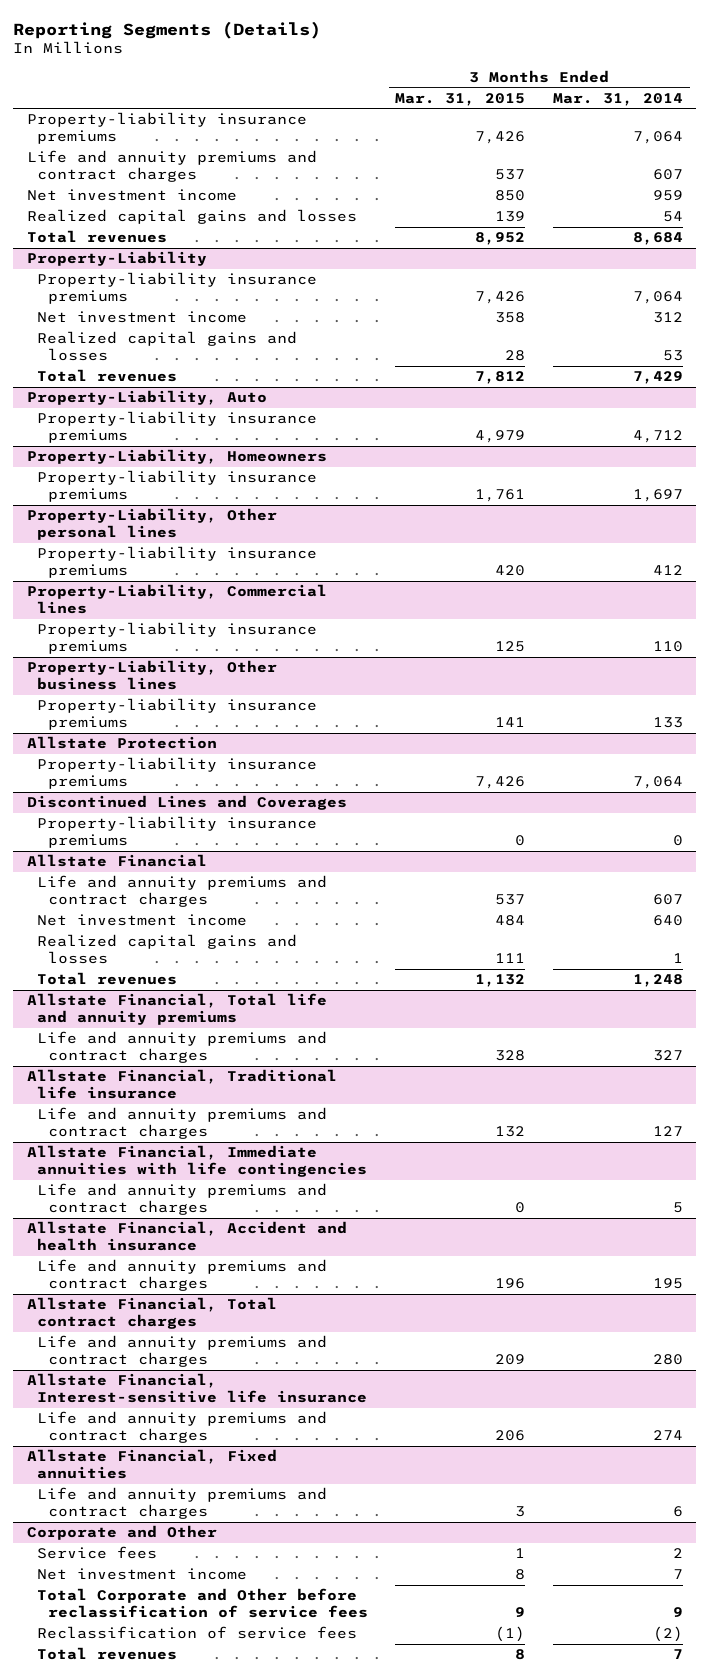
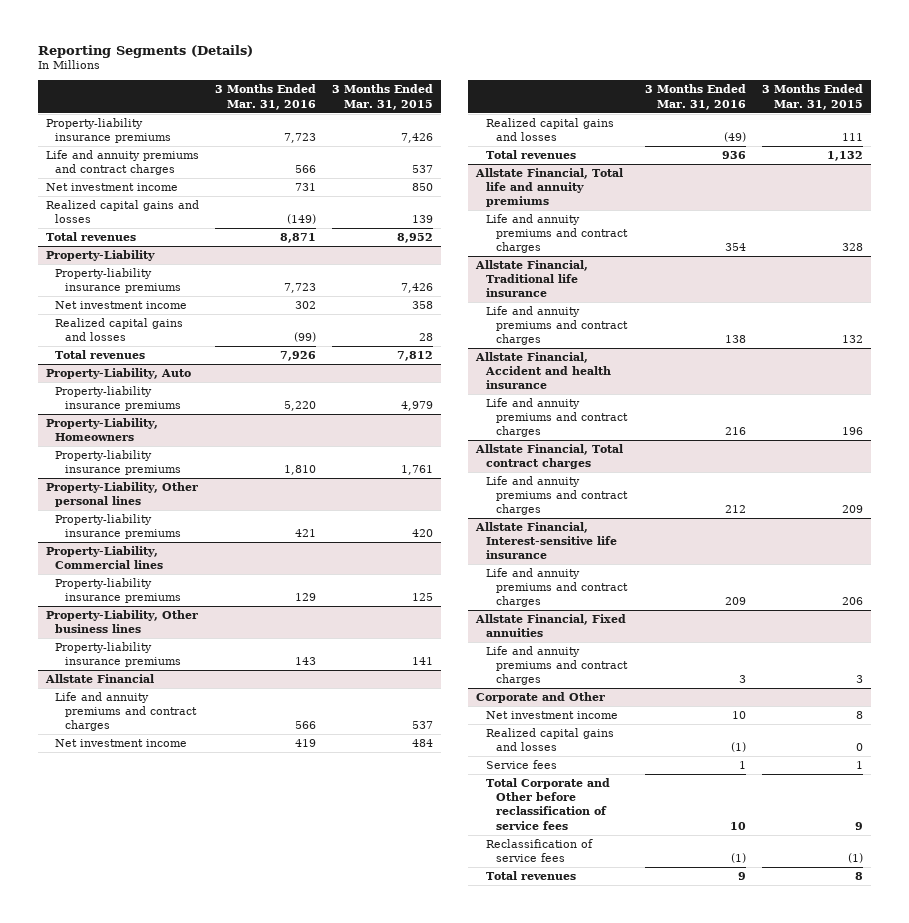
- | 3 Months Ended Mar. 31, 2015 | 3 Months Ended Mar. 31, 2014
+ | 3 Months Ended Mar. 31, 2016 | 3 Months Ended Mar. 31, 2015
- Allstate Protection
- Property-liability insurance premiums | 7,426 | 7,064
- Discontinued Lines and Coverages
- Property-liability insurance premiums | 0 | 0
- Allstate Financial, Immediate annuities with life contingencies
- Life and annuity premiums and contract charges | 0 | 5
@ Corporate and Other
+ Realized capital gains and losses | (1) | 0
moved down: Service fees | 1 | 1

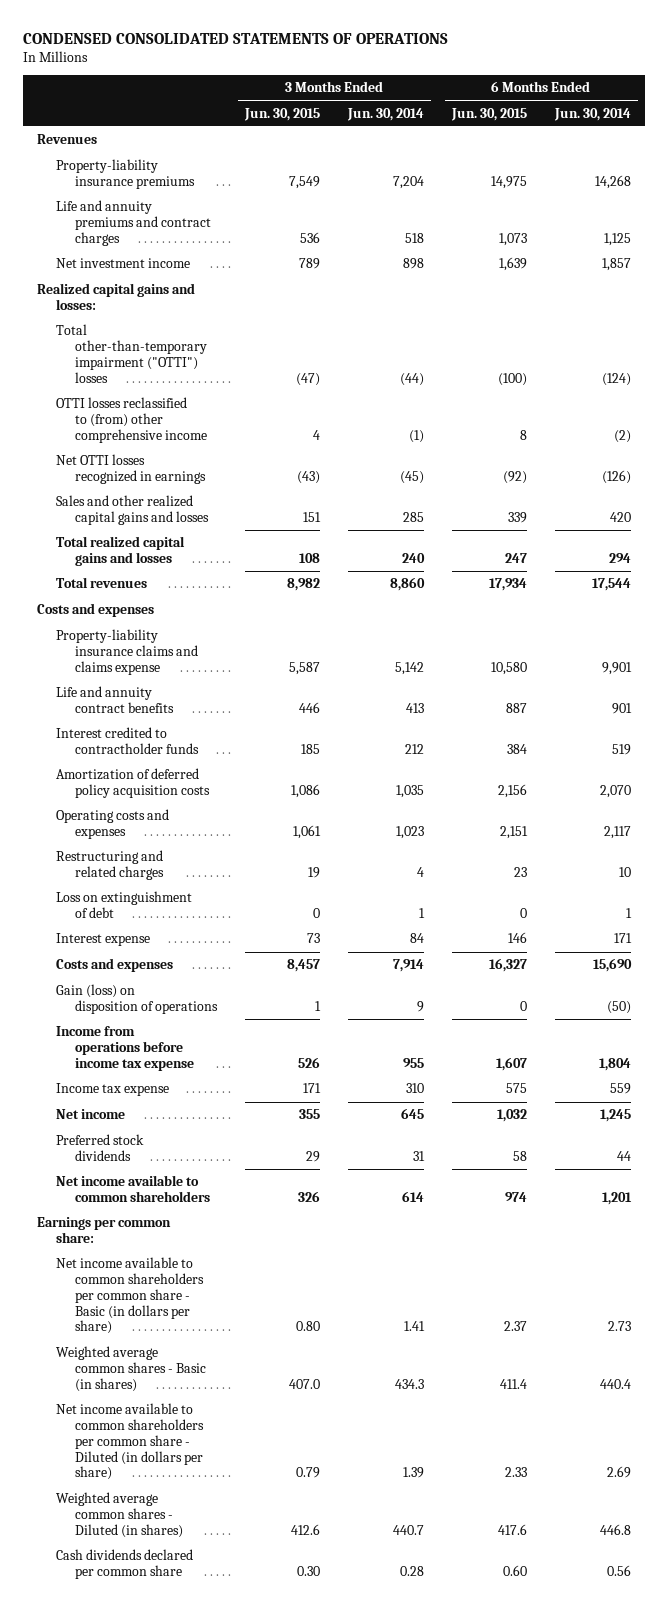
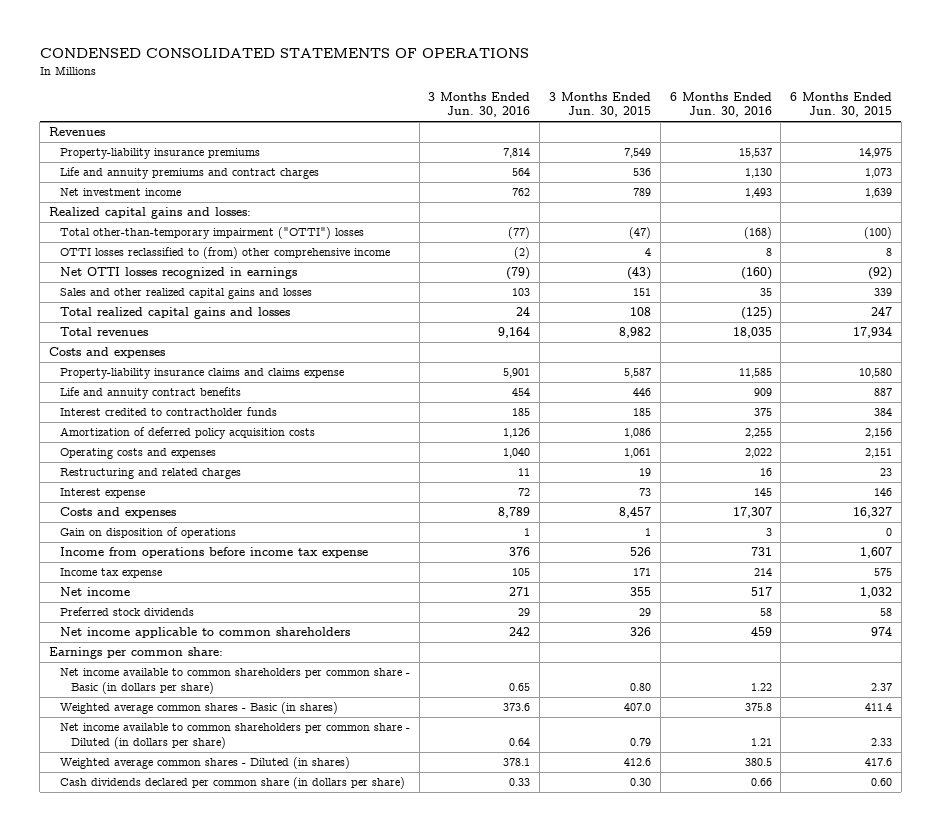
- | 3 Months Ended Jun. 30, 2015 | 3 Months Ended Jun. 30, 2014 | 6 Months Ended Jun. 30, 2015 | 6 Months Ended Jun. 30, 2014
+ | 3 Months Ended Jun. 30, 2016 | 3 Months Ended Jun. 30, 2015 | 6 Months Ended Jun. 30, 2016 | 6 Months Ended Jun. 30, 2015
- Loss on extinguishment of debt | 0 | 1 | 0 | 1
- Gain (loss) on disposition of operations | 1 | 9 | 0 | (50)
+ Gain on disposition of operations | 1 | 1 | 3 | 0
- Net income available to common shareholders | 326 | 614 | 974 | 1,201
+ Net income applicable to common shareholders | 242 | 326 | 459 | 974
- Cash dividends declared per common share | 0.30 | 0.28 | 0.60 | 0.56
+ Cash dividends declared per common share (in dollars per share) | 0.33 | 0.30 | 0.66 | 0.60

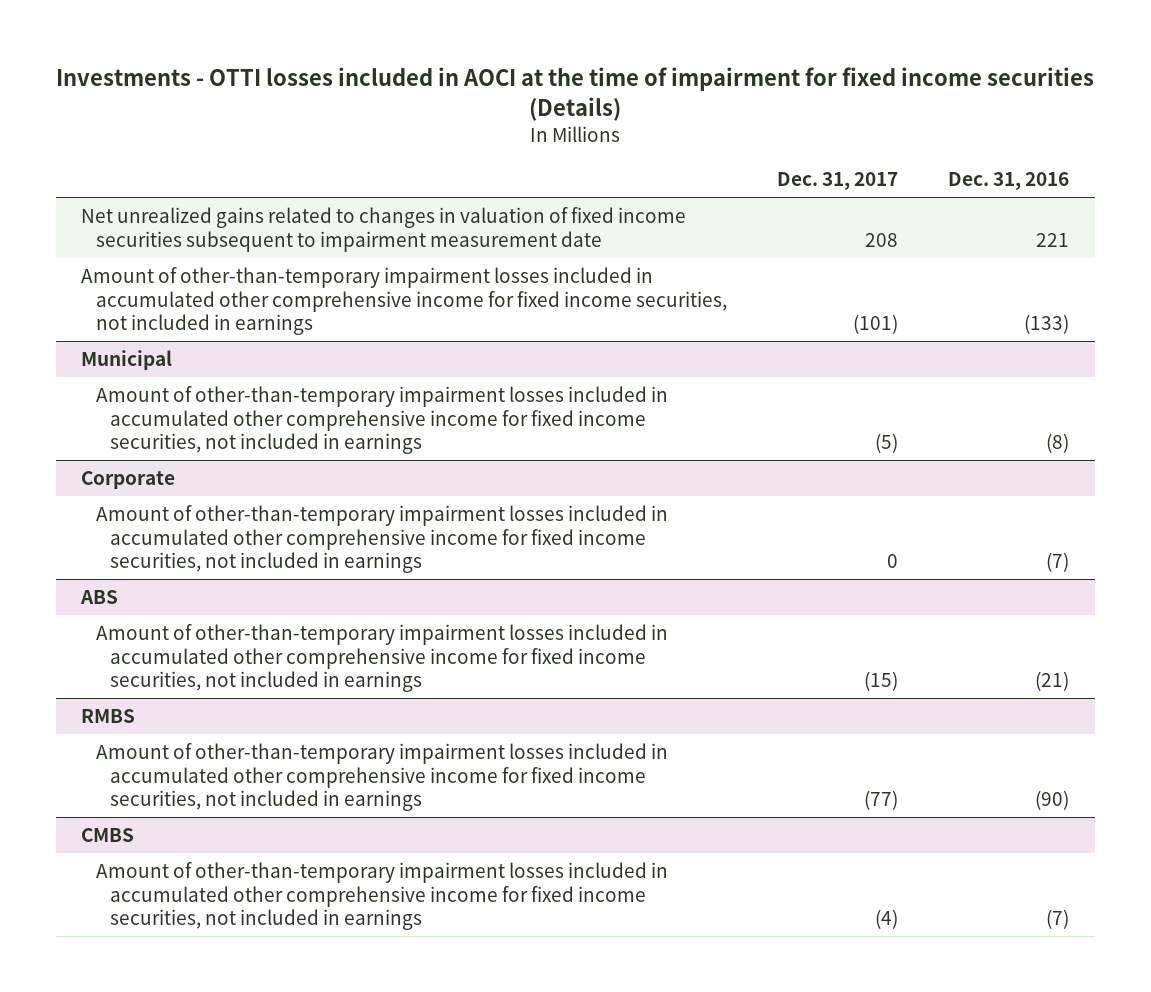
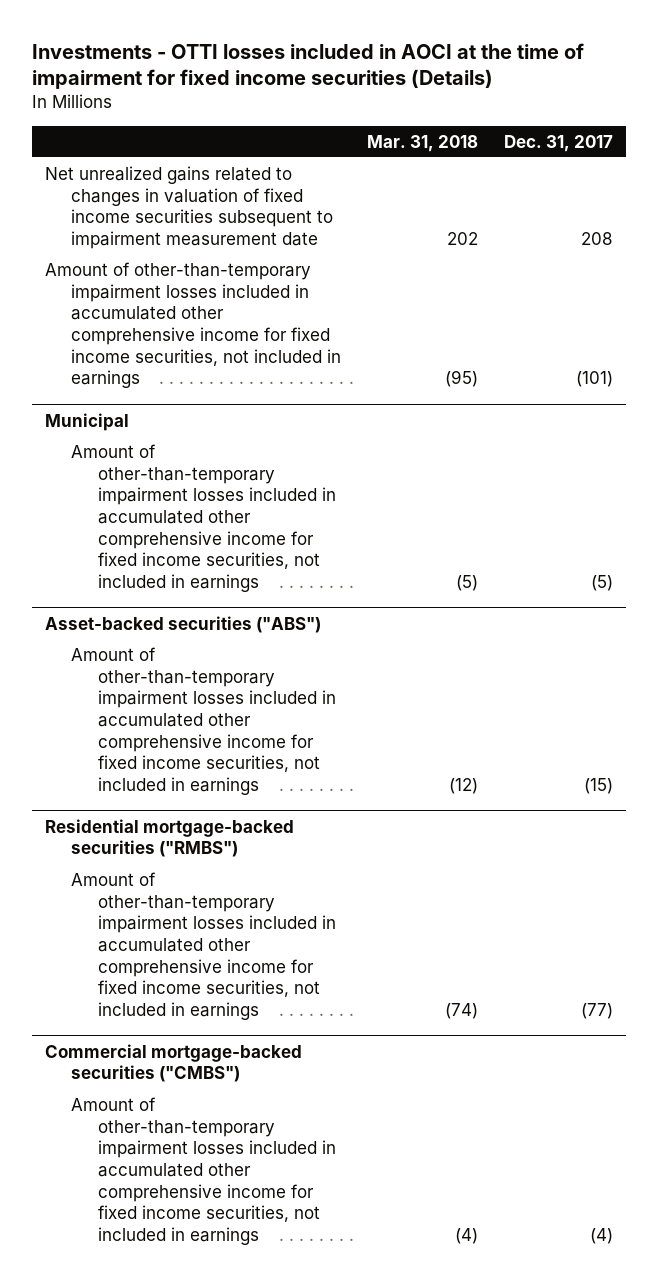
- | Dec. 31, 2017 | Dec. 31, 2016
+ | Mar. 31, 2018 | Dec. 31, 2017
- Corporate
- Amount of other-than-temporary impairment losses included in accumulated other comprehensive income for fixed income securities, not included in earnings | 0 | (7)
- ABS
+ Asset-backed securities ("ABS")
- RMBS
+ Residential mortgage-backed securities ("RMBS")
- CMBS
+ Commercial mortgage-backed securities ("CMBS")

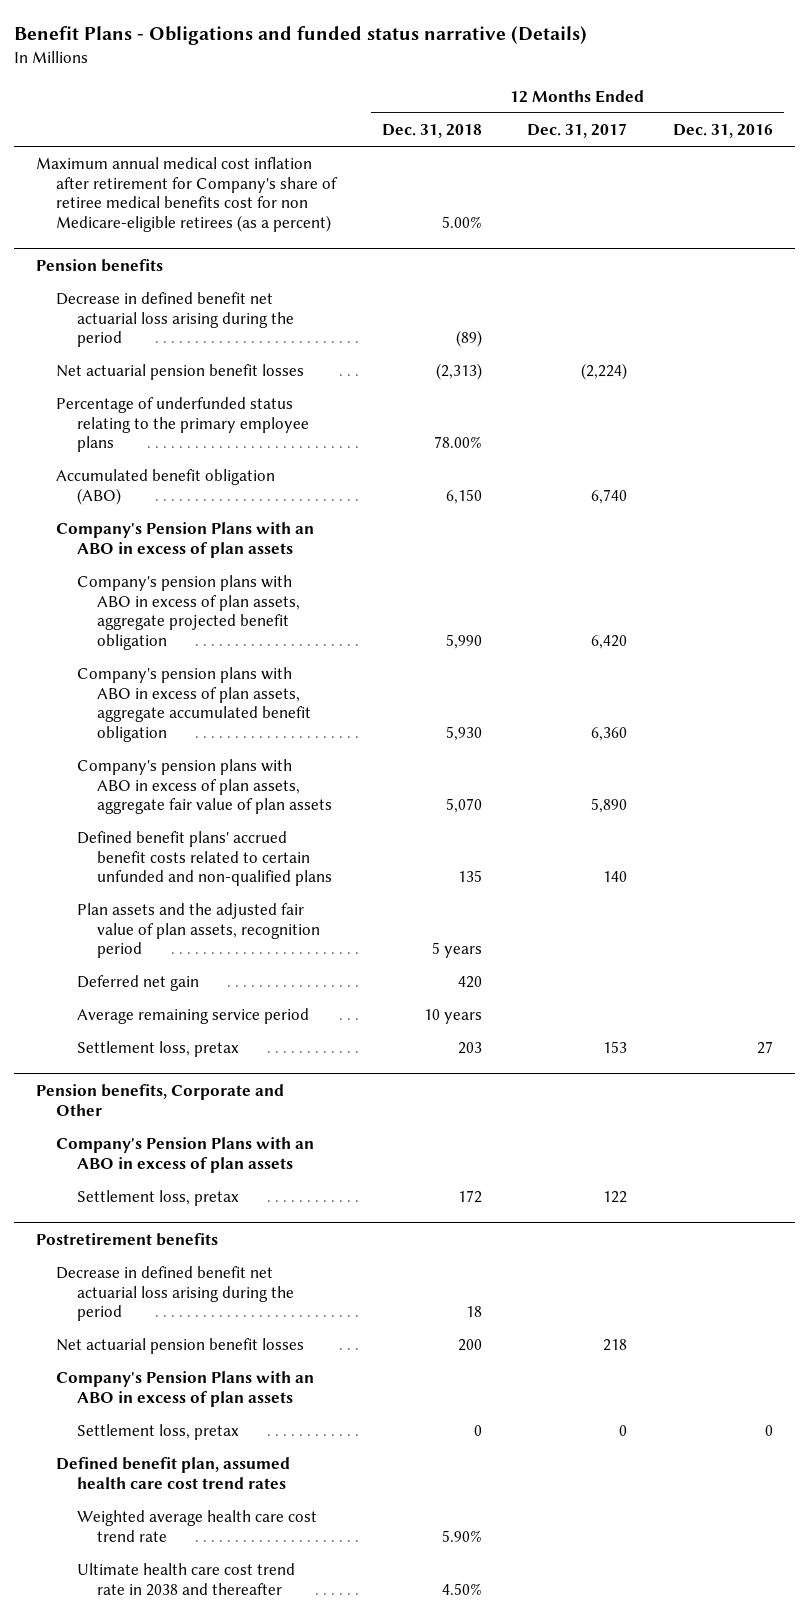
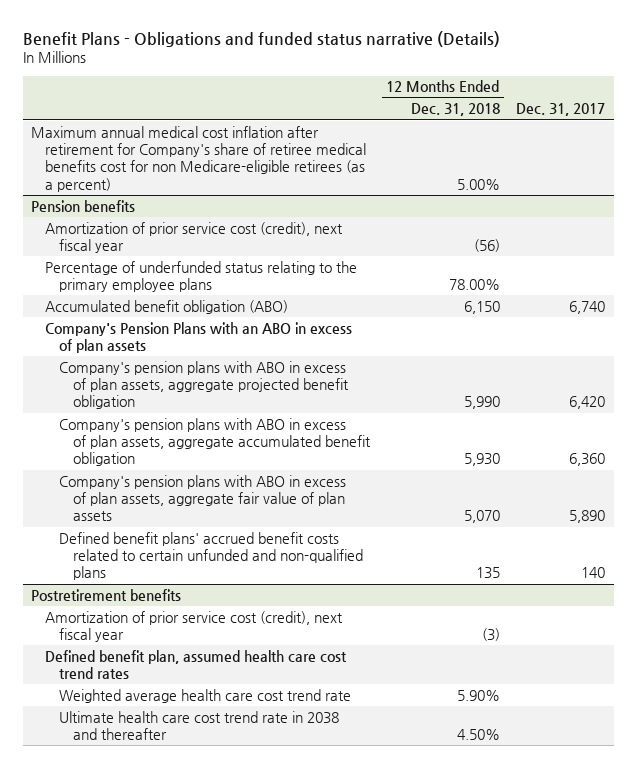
- | 12 Months Ended Dec. 31, 2018 | 12 Months Ended Dec. 31, 2017 | 12 Months Ended Dec. 31, 2016
+ | 12 Months Ended Dec. 31, 2018 | Dec. 31, 2017
@ Pension benefits
- Decrease in defined benefit net actuarial loss arising during the period | (89) | |
- Net actuarial pension benefit losses | (2,313) | (2,224) |
+ Amortization of prior service cost (credit), next fiscal year | (56) |
- Plan assets and the adjusted fair value of plan assets, recognition period | 5 years | |
- Deferred net gain | 420 | |
- Average remaining service period | 10 years | |
- Settlement loss, pretax | 203 | 153 | 27
- Pension benefits, Corporate and Other
- Company's Pension Plans with an ABO in excess of plan assets
- Settlement loss, pretax | 172 | 122 |
@ Postretirement benefits
- Decrease in defined benefit net actuarial loss arising during the period | 18 | |
- Net actuarial pension benefit losses | 200 | 218 |
- Company's Pension Plans with an ABO in excess of plan assets
- Settlement loss, pretax | 0 | 0 | 0
+ Amortization of prior service cost (credit), next fiscal year | (3) |

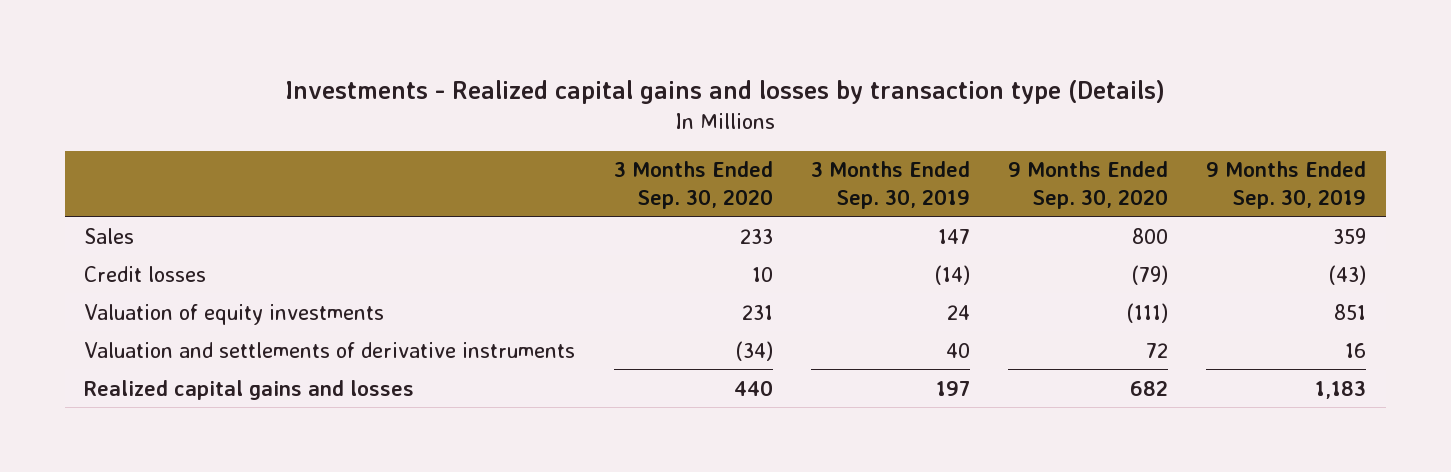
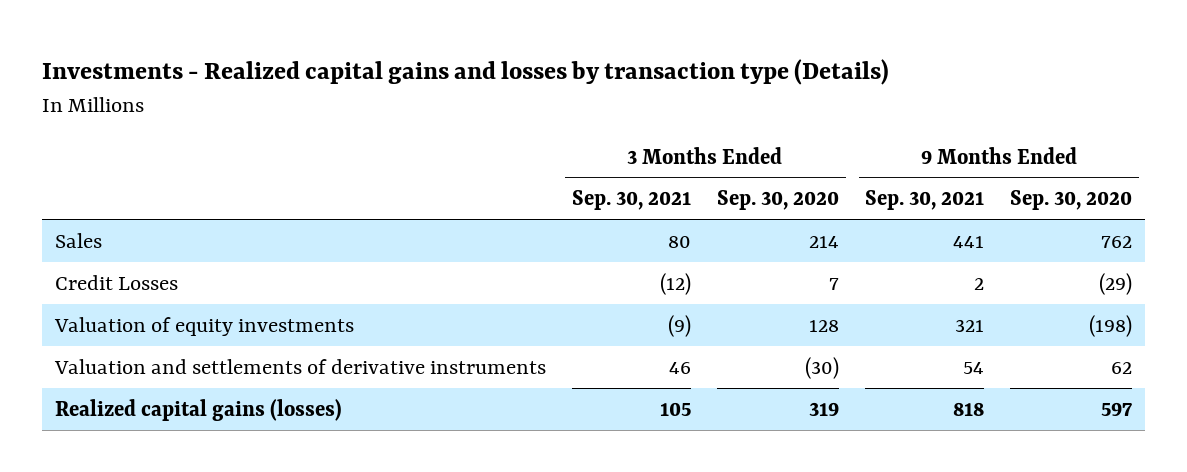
- | 3 Months Ended Sep. 30, 2020 | 3 Months Ended Sep. 30, 2019 | 9 Months Ended Sep. 30, 2020 | 9 Months Ended Sep. 30, 2019
+ | 3 Months Ended Sep. 30, 2021 | 3 Months Ended Sep. 30, 2020 | 9 Months Ended Sep. 30, 2021 | 9 Months Ended Sep. 30, 2020
- Sales | 233 | 147 | 800 | 359
- Credit losses | 10 | (14) | (79) | (43)
- Valuation of equity investments | 231 | 24 | (111) | 851
- Valuation and settlements of derivative instruments | (34) | 40 | 72 | 16
- Realized capital gains and losses | 440 | 197 | 682 | 1,183
+ Sales | 80 | 214 | 441 | 762
+ Credit Losses | (12) | 7 | 2 | (29)
+ Valuation of equity investments | (9) | 128 | 321 | (198)
+ Valuation and settlements of derivative instruments | 46 | (30) | 54 | 62
+ Realized capital gains (losses) | 105 | 319 | 818 | 597

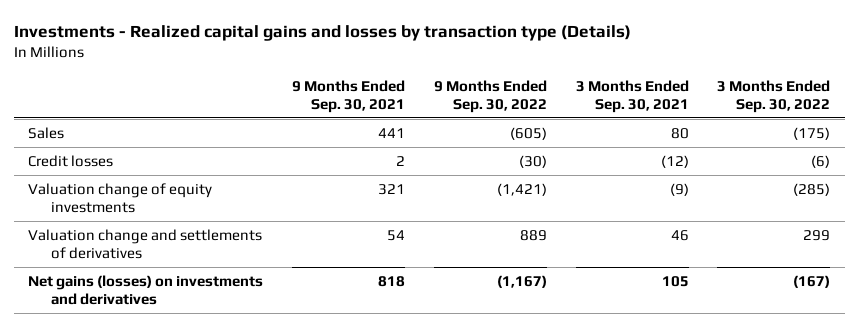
- | 3 Months Ended Sep. 30, 2021 | 3 Months Ended Sep. 30, 2020 | 9 Months Ended Sep. 30, 2021 | 9 Months Ended Sep. 30, 2020
+ | 9 Months Ended Sep. 30, 2021 | 9 Months Ended Sep. 30, 2022 | 3 Months Ended Sep. 30, 2021 | 3 Months Ended Sep. 30, 2022
- Credit Losses | (12) | 7 | 2 | (29)
- Valuation of equity investments | (9) | 128 | 321 | (198)
- Valuation and settlements of derivative instruments | 46 | (30) | 54 | 62
- Realized capital gains (losses) | 105 | 319 | 818 | 597
+ Credit losses | 2 | (30) | (12) | (6)
+ Valuation change of equity investments | 321 | (1,421) | (9) | (285)
+ Valuation change and settlements of derivatives | 54 | 889 | 46 | 299
+ Net gains (losses) on investments and derivatives | 818 | (1,167) | 105 | (167)

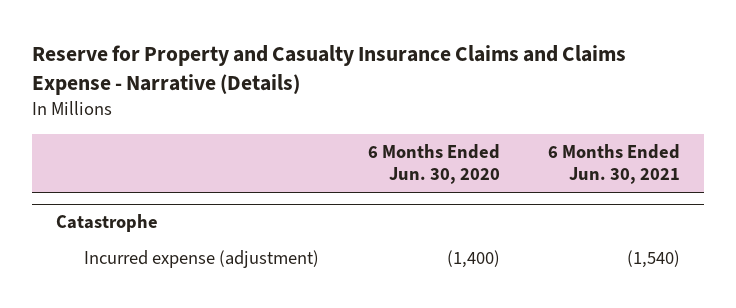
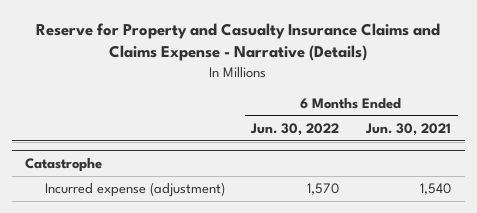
- | 6 Months Ended Jun. 30, 2020 | 6 Months Ended Jun. 30, 2021
+ | 6 Months Ended Jun. 30, 2022 | 6 Months Ended Jun. 30, 2021
@ Catastrophe
- Incurred expense (adjustment) | (1,400) | (1,540)
+ Incurred expense (adjustment) | 1,570 | 1,540

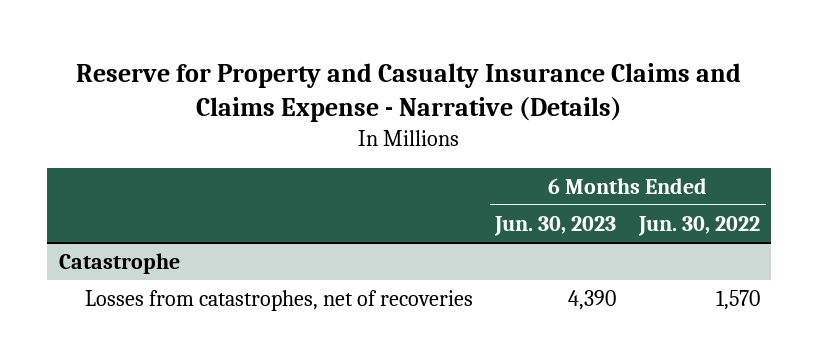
- | 6 Months Ended Jun. 30, 2022 | 6 Months Ended Jun. 30, 2021
+ | 6 Months Ended Jun. 30, 2023 | 6 Months Ended Jun. 30, 2022
@ Catastrophe
- Incurred expense (adjustment) | 1,570 | 1,540
+ Losses from catastrophes, net of recoveries | 4,390 | 1,570

